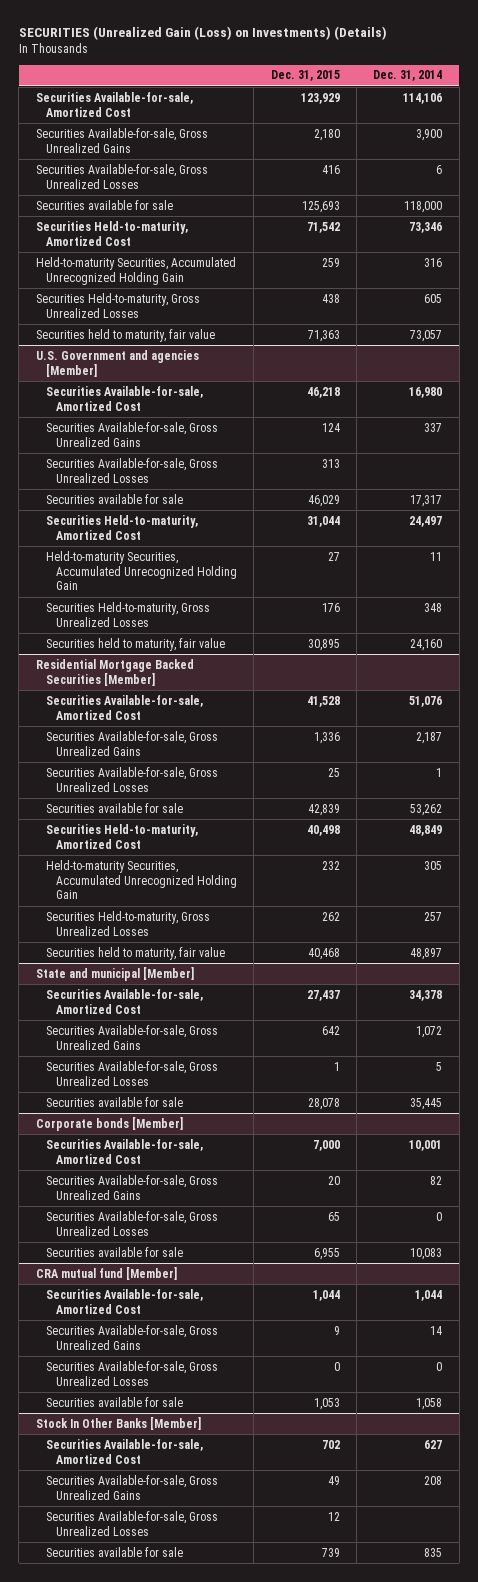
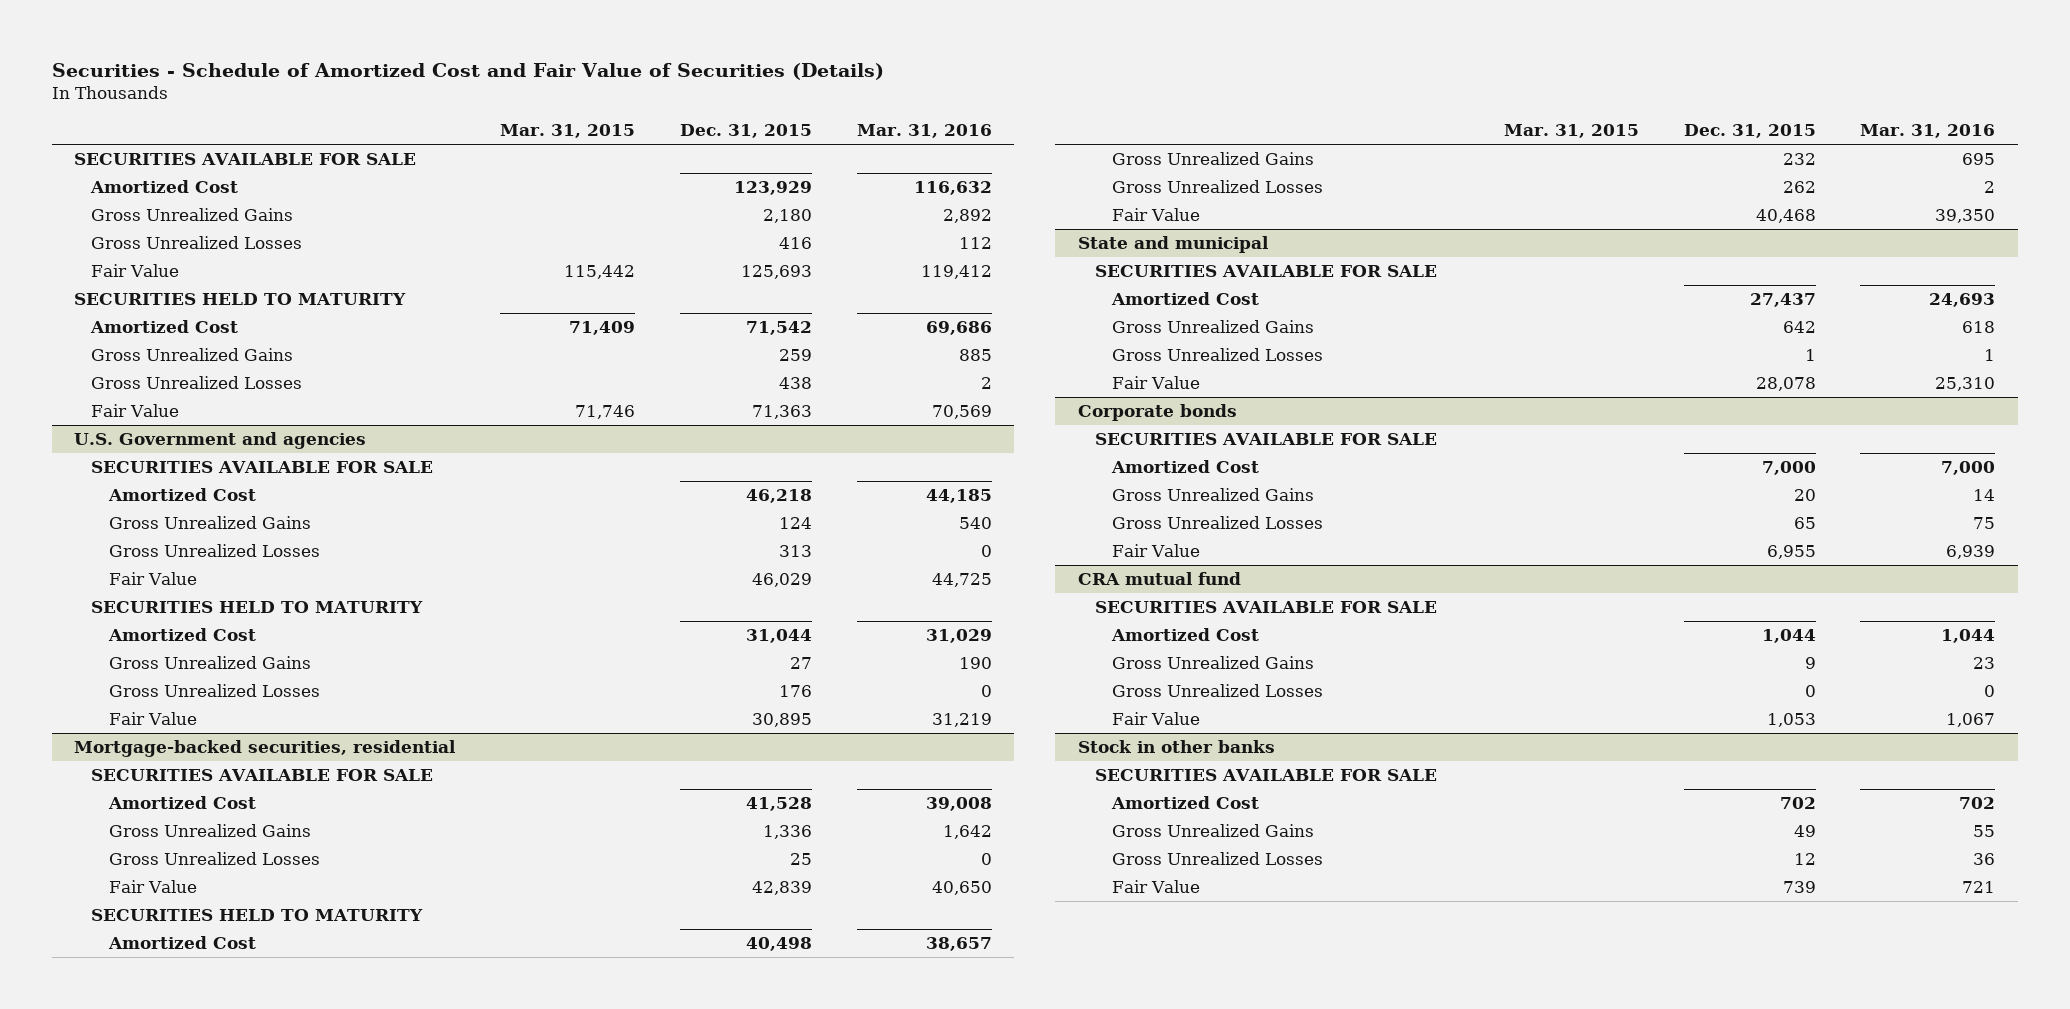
- SECURITIES (Unrealized Gain (Loss) on Investments) (Details)
+ Securities - Schedule of Amortized Cost and Fair Value of Securities (Details)
- | Dec. 31, 2015 | Dec. 31, 2014
+ | Mar. 31, 2015 | Dec. 31, 2015 | Mar. 31, 2016
- Securities Available-for-sale, Amortized Cost | 123,929 | 114,106
- Securities Available-for-sale, Gross Unrealized Gains | 2,180 | 3,900
- Securities Available-for-sale, Gross Unrealized Losses | 416 | 6
- Securities available for sale | 125,693 | 118,000
- Securities Held-to-maturity, Amortized Cost | 71,542 | 73,346
- Held-to-maturity Securities, Accumulated Unrecognized Holding Gain | 259 | 316
- Securities Held-to-maturity, Gross Unrealized Losses | 438 | 605
- Securities held to maturity, fair value | 71,363 | 73,057
- U.S. Government and agencies [Member]
- Securities Available-for-sale, Amortized Cost | 46,218 | 16,980
- Securities Available-for-sale, Gross Unrealized Gains | 124 | 337
- Securities Available-for-sale, Gross Unrealized Losses | 313 |
- Securities available for sale | 46,029 | 17,317
- Securities Held-to-maturity, Amortized Cost | 31,044 | 24,497
- Held-to-maturity Securities, Accumulated Unrecognized Holding Gain | 27 | 11
- Securities Held-to-maturity, Gross Unrealized Losses | 176 | 348
- Securities held to maturity, fair value | 30,895 | 24,160
- Residential Mortgage Backed Securities [Member]
- Securities Available-for-sale, Amortized Cost | 41,528 | 51,076
- Securities Available-for-sale, Gross Unrealized Gains | 1,336 | 2,187
- Securities Available-for-sale, Gross Unrealized Losses | 25 | 1
- Securities available for sale | 42,839 | 53,262
- Securities Held-to-maturity, Amortized Cost | 40,498 | 48,849
- Held-to-maturity Securities, Accumulated Unrecognized Holding Gain | 232 | 305
- Securities Held-to-maturity, Gross Unrealized Losses | 262 | 257
- Securities held to maturity, fair value | 40,468 | 48,897
- State and municipal [Member]
- Securities Available-for-sale, Amortized Cost | 27,437 | 34,378
- Securities Available-for-sale, Gross Unrealized Gains | 642 | 1,072
- Securities Available-for-sale, Gross Unrealized Losses | 1 | 5
- Securities available for sale | 28,078 | 35,445
- Corporate bonds [Member]
- Securities Available-for-sale, Amortized Cost | 7,000 | 10,001
- Securities Available-for-sale, Gross Unrealized Gains | 20 | 82
- Securities Available-for-sale, Gross Unrealized Losses | 65 | 0
- Securities available for sale | 6,955 | 10,083
- CRA mutual fund [Member]
- Securities Available-for-sale, Amortized Cost | 1,044 | 1,044
- Securities Available-for-sale, Gross Unrealized Gains | 9 | 14
- Securities Available-for-sale, Gross Unrealized Losses | 0 | 0
- Securities available for sale | 1,053 | 1,058
- Stock In Other Banks [Member]
- Securities Available-for-sale, Amortized Cost | 702 | 627
- Securities Available-for-sale, Gross Unrealized Gains | 49 | 208
- Securities Available-for-sale, Gross Unrealized Losses | 12 |
- Securities available for sale | 739 | 835
+ SECURITIES AVAILABLE FOR SALE
+ Amortized Cost | | 123,929 | 116,632
+ Gross Unrealized Gains | | 2,180 | 2,892
+ Gross Unrealized Losses | | 416 | 112
+ Fair Value | 115,442 | 125,693 | 119,412
+ SECURITIES HELD TO MATURITY
+ Amortized Cost | 71,409 | 71,542 | 69,686
+ Gross Unrealized Gains | | 259 | 885
+ Gross Unrealized Losses | | 438 | 2
+ Fair Value | 71,746 | 71,363 | 70,569
+ U.S. Government and agencies
+ SECURITIES AVAILABLE FOR SALE
+ Amortized Cost | | 46,218 | 44,185
+ Gross Unrealized Gains | | 124 | 540
+ Gross Unrealized Losses | | 313 | 0
+ Fair Value | | 46,029 | 44,725
+ SECURITIES HELD TO MATURITY
+ Amortized Cost | | 31,044 | 31,029
+ Gross Unrealized Gains | | 27 | 190
+ Gross Unrealized Losses | | 176 | 0
+ Fair Value | | 30,895 | 31,219
+ Mortgage-backed securities, residential
+ SECURITIES AVAILABLE FOR SALE
+ Amortized Cost | | 41,528 | 39,008
+ Gross Unrealized Gains | | 1,336 | 1,642
+ Gross Unrealized Losses | | 25 | 0
+ Fair Value | | 42,839 | 40,650
+ SECURITIES HELD TO MATURITY
+ Amortized Cost | | 40,498 | 38,657
+ Gross Unrealized Gains | | 232 | 695
+ Gross Unrealized Losses | | 262 | 2
+ Fair Value | | 40,468 | 39,350
+ State and municipal
+ SECURITIES AVAILABLE FOR SALE
+ Amortized Cost | | 27,437 | 24,693
+ Gross Unrealized Gains | | 642 | 618
+ Gross Unrealized Losses | | 1 | 1
+ Fair Value | | 28,078 | 25,310
+ Corporate bonds
+ SECURITIES AVAILABLE FOR SALE
+ Amortized Cost | | 7,000 | 7,000
+ Gross Unrealized Gains | | 20 | 14
+ Gross Unrealized Losses | | 65 | 75
+ Fair Value | | 6,955 | 6,939
+ CRA mutual fund
+ SECURITIES AVAILABLE FOR SALE
+ Amortized Cost | | 1,044 | 1,044
+ Gross Unrealized Gains | | 9 | 23
+ Gross Unrealized Losses | | 0 | 0
+ Fair Value | | 1,053 | 1,067
+ Stock in other banks
+ SECURITIES AVAILABLE FOR SALE
+ Amortized Cost | | 702 | 702
+ Gross Unrealized Gains | | 49 | 55
+ Gross Unrealized Losses | | 12 | 36
+ Fair Value | | 739 | 721

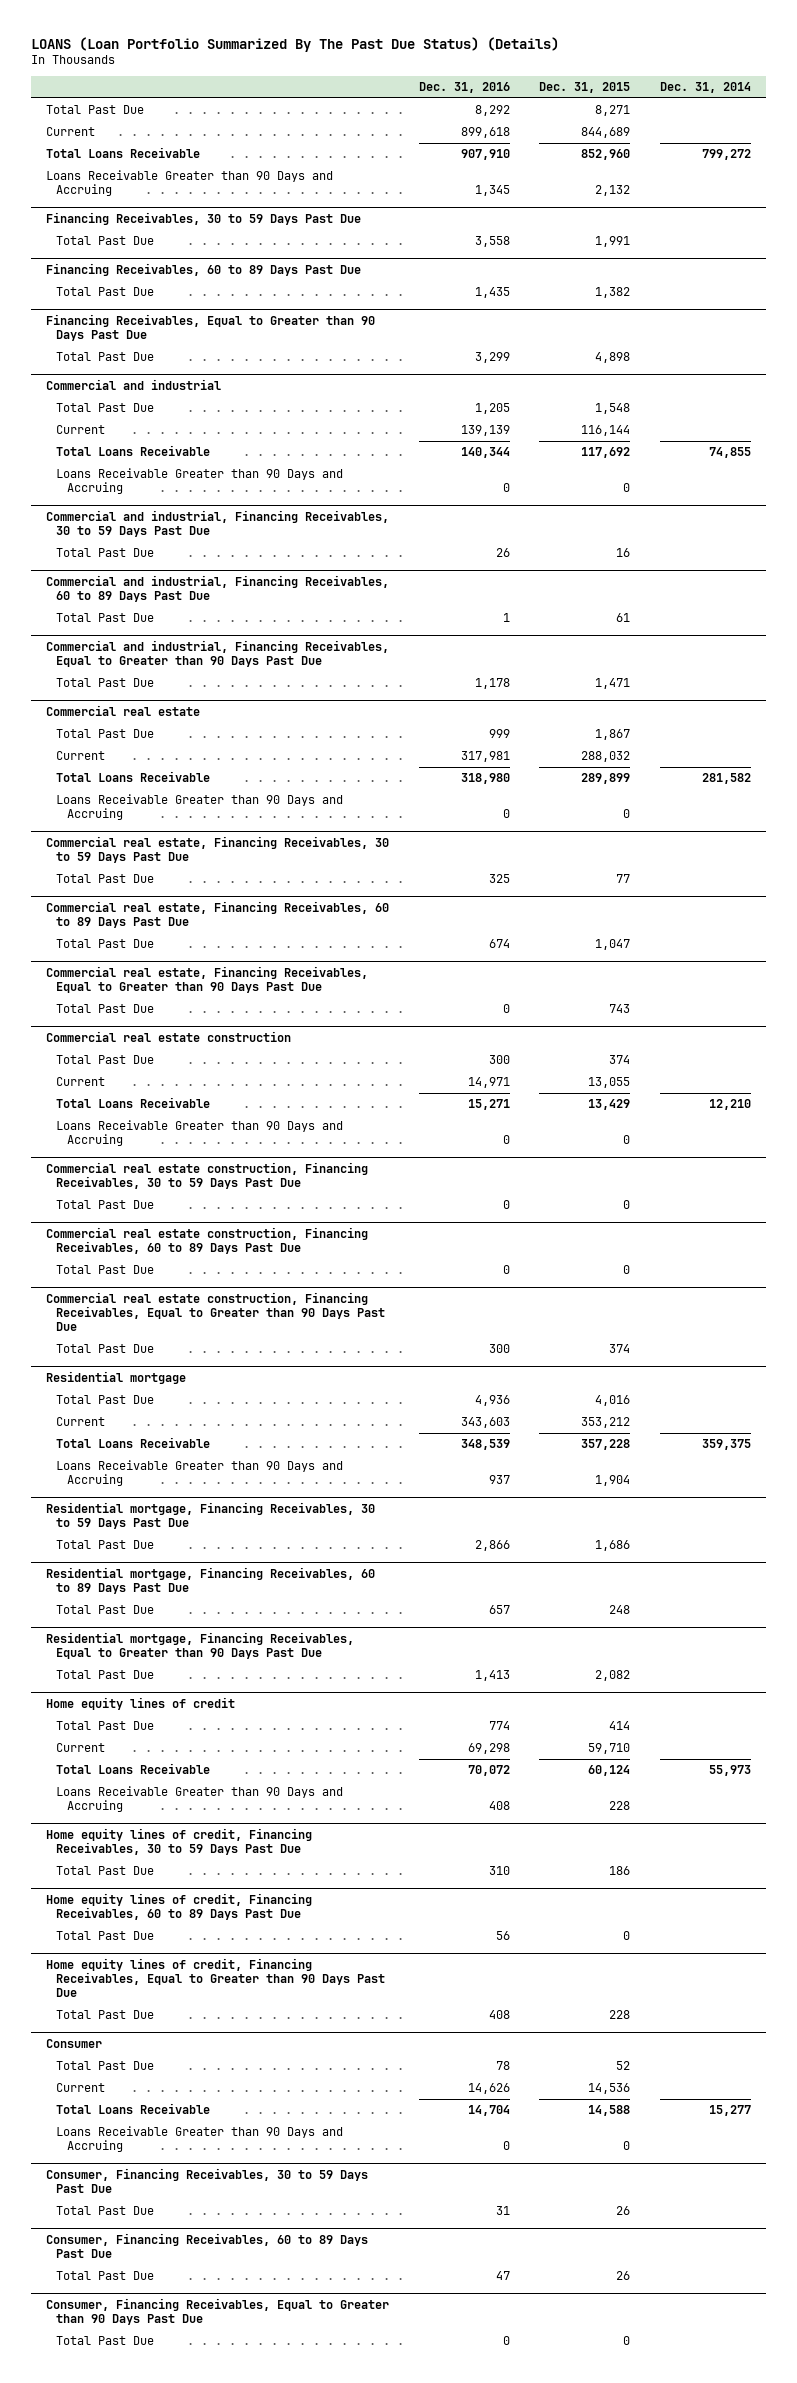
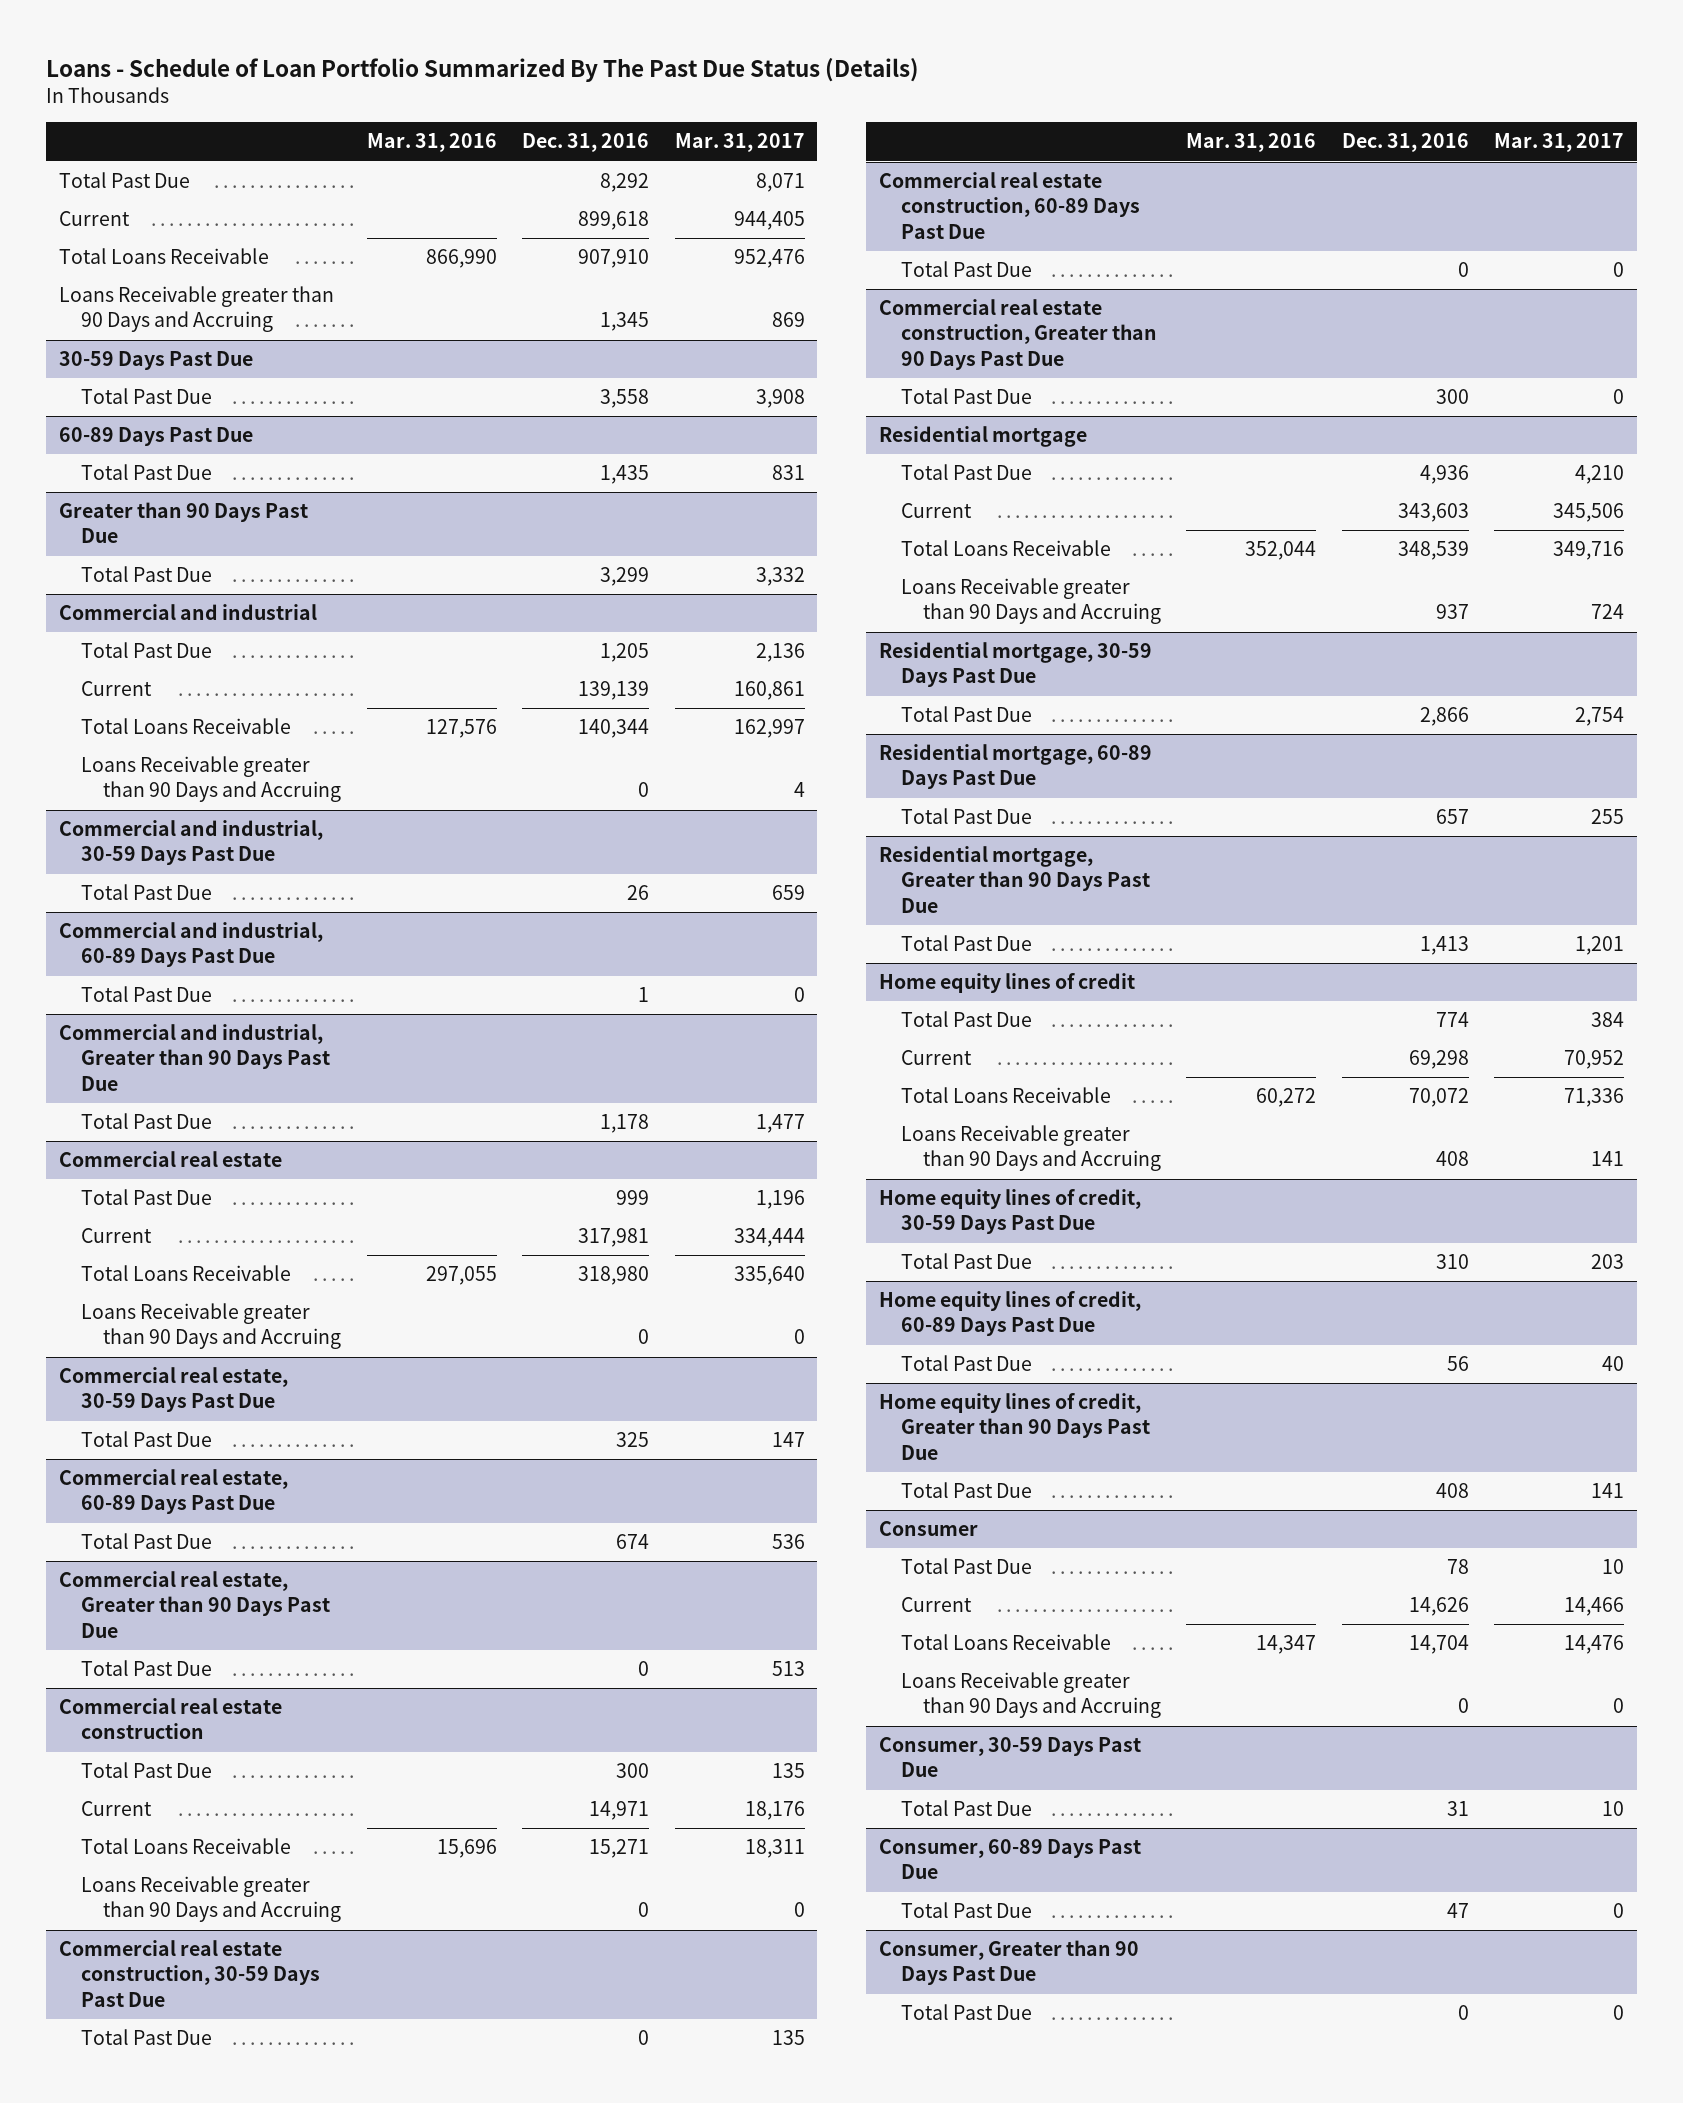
- LOANS (Loan Portfolio Summarized By The Past Due Status) (Details)
+ Loans - Schedule of Loan Portfolio Summarized By The Past Due Status (Details)
- | Dec. 31, 2016 | Dec. 31, 2015 | Dec. 31, 2014
+ | Mar. 31, 2016 | Dec. 31, 2016 | Mar. 31, 2017
- Loans Receivable Greater than 90 Days and Accruing | 1,345 | 2,132 |
- Financing Receivables, 30 to 59 Days Past Due
+ Loans Receivable greater than 90 Days and Accruing | | 1,345 | 869
+ 30-59 Days Past Due
- Financing Receivables, 60 to 89 Days Past Due
+ 60-89 Days Past Due
- Financing Receivables, Equal to Greater than 90 Days Past Due
+ Greater than 90 Days Past Due
@ Commercial and industrial
- Loans Receivable Greater than 90 Days and Accruing | 0 | 0 |
- Commercial and industrial, Financing Receivables, 30 to 59 Days Past Due
@ Commercial and industrial
+ Loans Receivable greater than 90 Days and Accruing | | 0 | 4
+ Commercial and industrial, 30-59 Days Past Due
- Commercial and industrial, Financing Receivables, 60 to 89 Days Past Due
+ Commercial and industrial, 60-89 Days Past Due
- Commercial and industrial, Financing Receivables, Equal to Greater than 90 Days Past Due
+ Commercial and industrial, Greater than 90 Days Past Due
@ Commercial real estate
- Loans Receivable Greater than 90 Days and Accruing | 0 | 0 |
- Commercial real estate, Financing Receivables, 30 to 59 Days Past Due
@ Commercial real estate
+ Loans Receivable greater than 90 Days and Accruing | | 0 | 0
+ Commercial real estate, 30-59 Days Past Due
- Commercial real estate, Financing Receivables, 60 to 89 Days Past Due
+ Commercial real estate, 60-89 Days Past Due
- Commercial real estate, Financing Receivables, Equal to Greater than 90 Days Past Due
+ Commercial real estate, Greater than 90 Days Past Due
@ Commercial real estate construction
- Loans Receivable Greater than 90 Days and Accruing | 0 | 0 |
- Commercial real estate construction, Financing Receivables, 30 to 59 Days Past Due
@ Commercial real estate construction
+ Loans Receivable greater than 90 Days and Accruing | | 0 | 0
+ Commercial real estate construction, 30-59 Days Past Due
- Commercial real estate construction, Financing Receivables, 60 to 89 Days Past Due
+ Commercial real estate construction, 60-89 Days Past Due
- Commercial real estate construction, Financing Receivables, Equal to Greater than 90 Days Past Due
+ Commercial real estate construction, Greater than 90 Days Past Due
@ Residential mortgage
- Loans Receivable Greater than 90 Days and Accruing | 937 | 1,904 |
- Residential mortgage, Financing Receivables, 30 to 59 Days Past Due
@ Residential mortgage
+ Loans Receivable greater than 90 Days and Accruing | | 937 | 724
+ Residential mortgage, 30-59 Days Past Due
- Residential mortgage, Financing Receivables, 60 to 89 Days Past Due
+ Residential mortgage, 60-89 Days Past Due
- Residential mortgage, Financing Receivables, Equal to Greater than 90 Days Past Due
+ Residential mortgage, Greater than 90 Days Past Due
@ Home equity lines of credit
- Loans Receivable Greater than 90 Days and Accruing | 408 | 228 |
- Home equity lines of credit, Financing Receivables, 30 to 59 Days Past Due
@ Home equity lines of credit
+ Loans Receivable greater than 90 Days and Accruing | | 408 | 141
+ Home equity lines of credit, 30-59 Days Past Due
- Home equity lines of credit, Financing Receivables, 60 to 89 Days Past Due
+ Home equity lines of credit, 60-89 Days Past Due
- Home equity lines of credit, Financing Receivables, Equal to Greater than 90 Days Past Due
+ Home equity lines of credit, Greater than 90 Days Past Due
@ Consumer
- Loans Receivable Greater than 90 Days and Accruing | 0 | 0 |
- Consumer, Financing Receivables, 30 to 59 Days Past Due
@ Consumer
+ Loans Receivable greater than 90 Days and Accruing | | 0 | 0
+ Consumer, 30-59 Days Past Due
- Consumer, Financing Receivables, 60 to 89 Days Past Due
+ Consumer, 60-89 Days Past Due
- Consumer, Financing Receivables, Equal to Greater than 90 Days Past Due
+ Consumer, Greater than 90 Days Past Due

